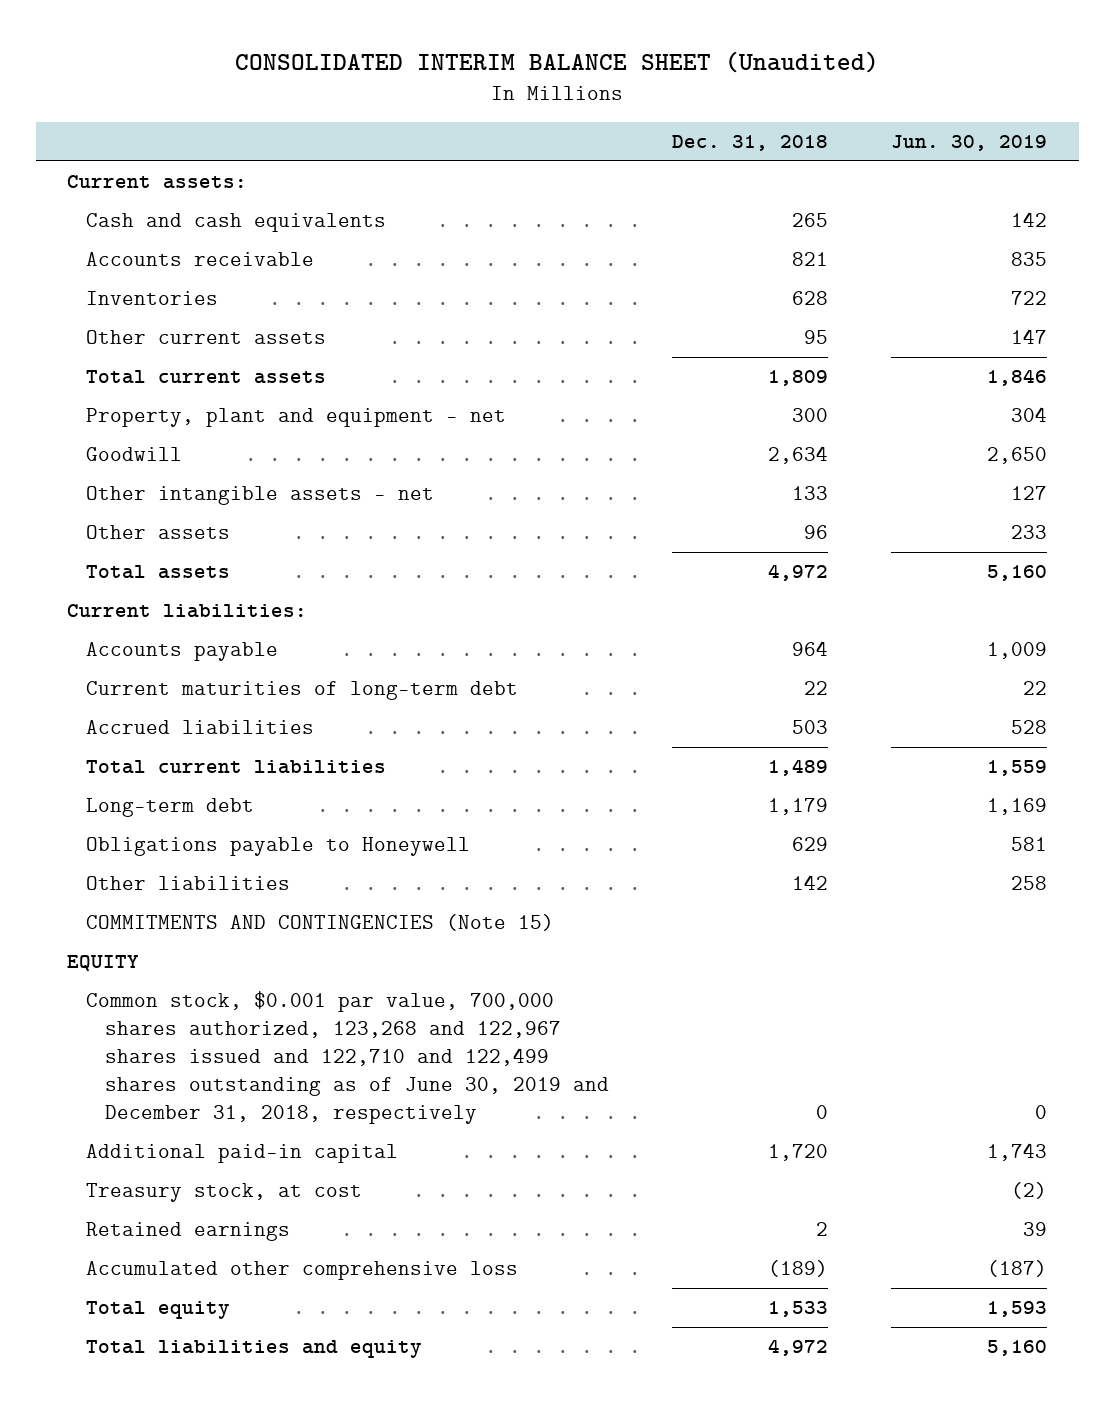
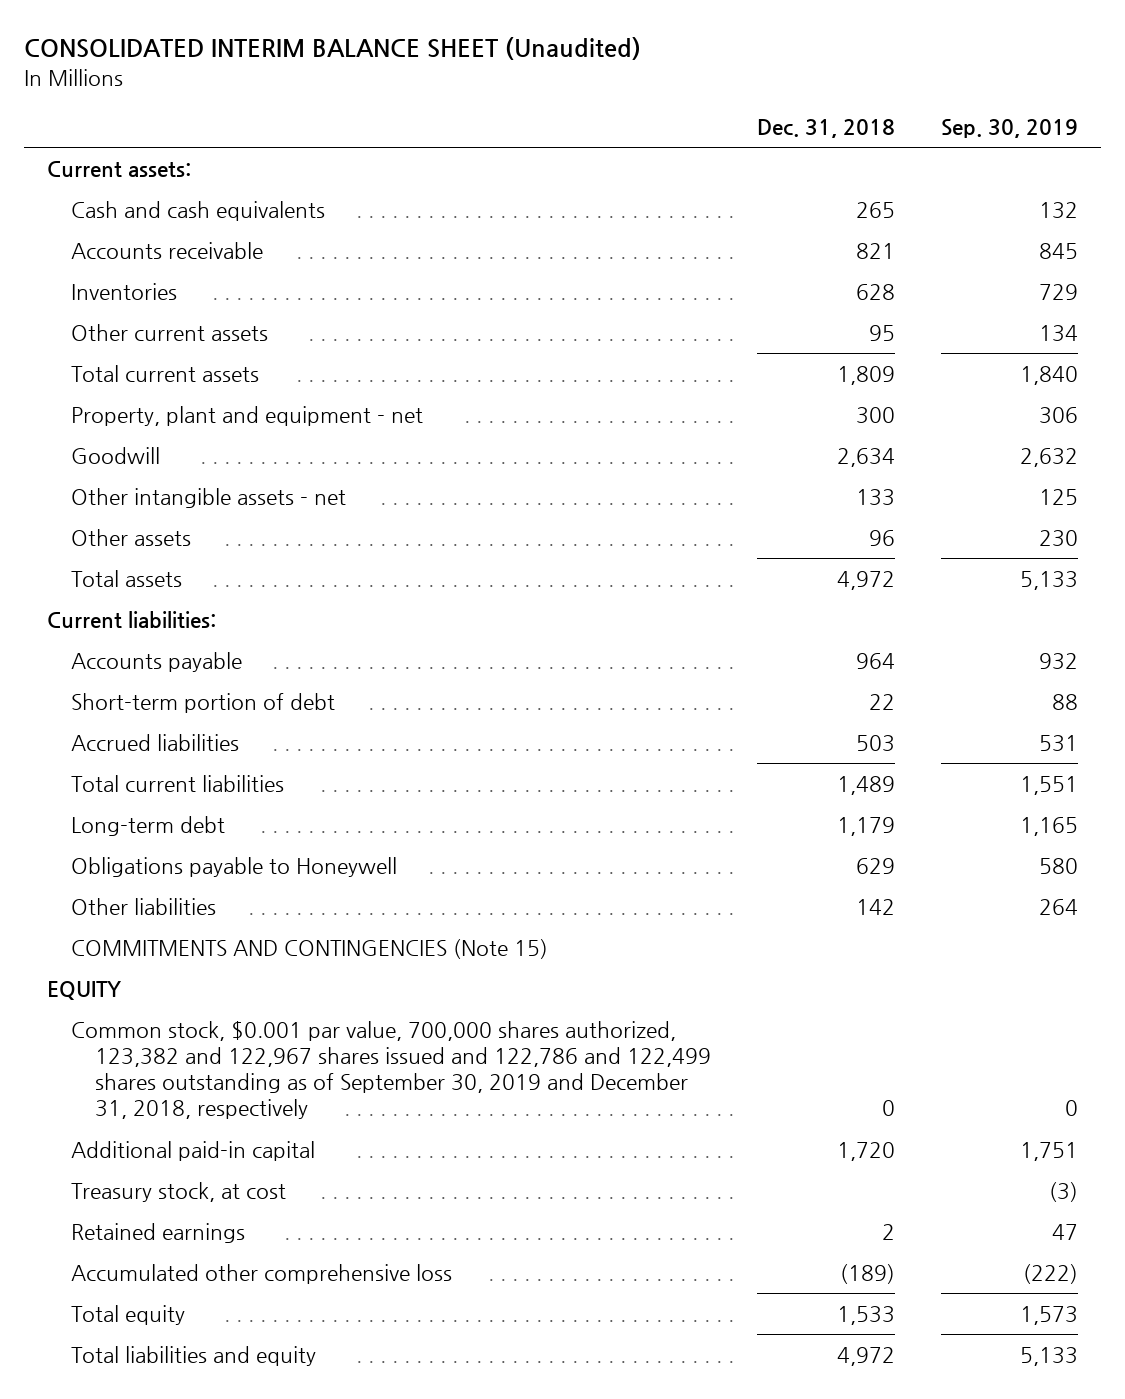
- | Dec. 31, 2018 | Jun. 30, 2019
+ | Dec. 31, 2018 | Sep. 30, 2019
- Current maturities of long-term debt | 22 | 22
+ Short-term portion of debt | 22 | 88
- Common stock, $0.001 par value, 700,000 shares authorized, 123,268 and 122,967 shares issued and 122,710 and 122,499 shares outstanding as of June 30, 2019 and December 31, 2018, respectively | 0 | 0
+ Common stock, $0.001 par value, 700,000 shares authorized, 123,382 and 122,967 shares issued and 122,786 and 122,499 shares outstanding as of September 30, 2019 and December 31, 2018, respectively | 0 | 0

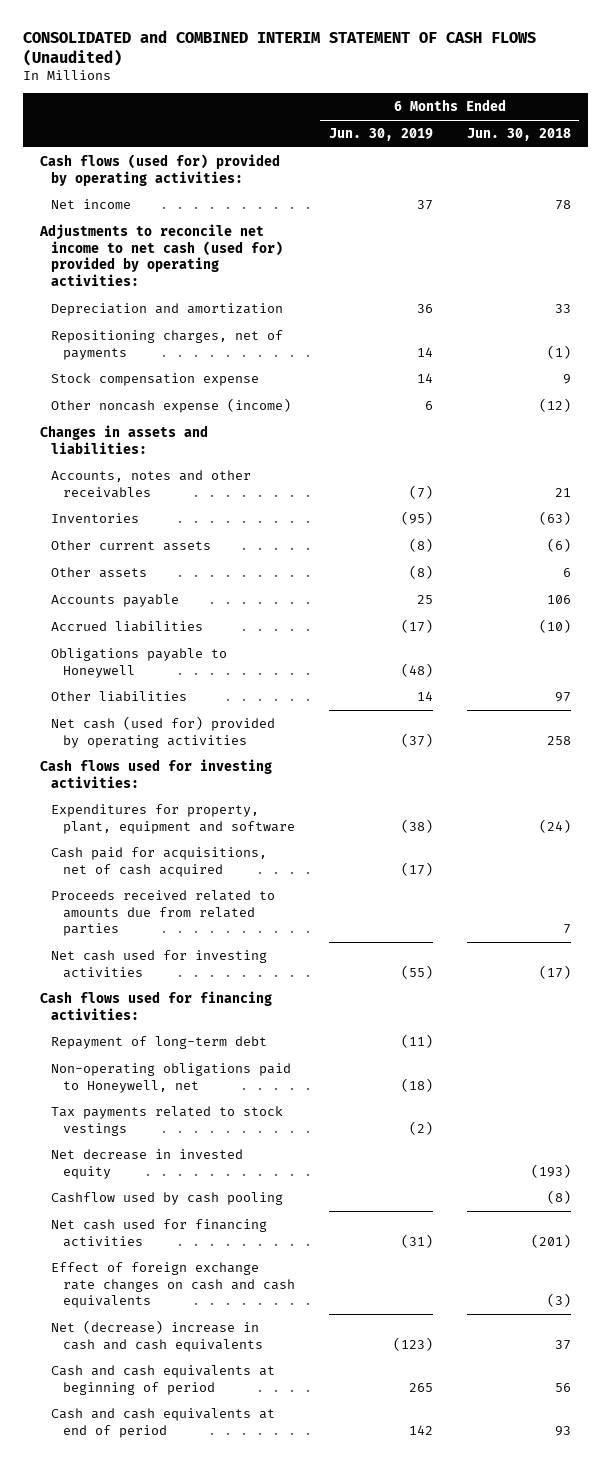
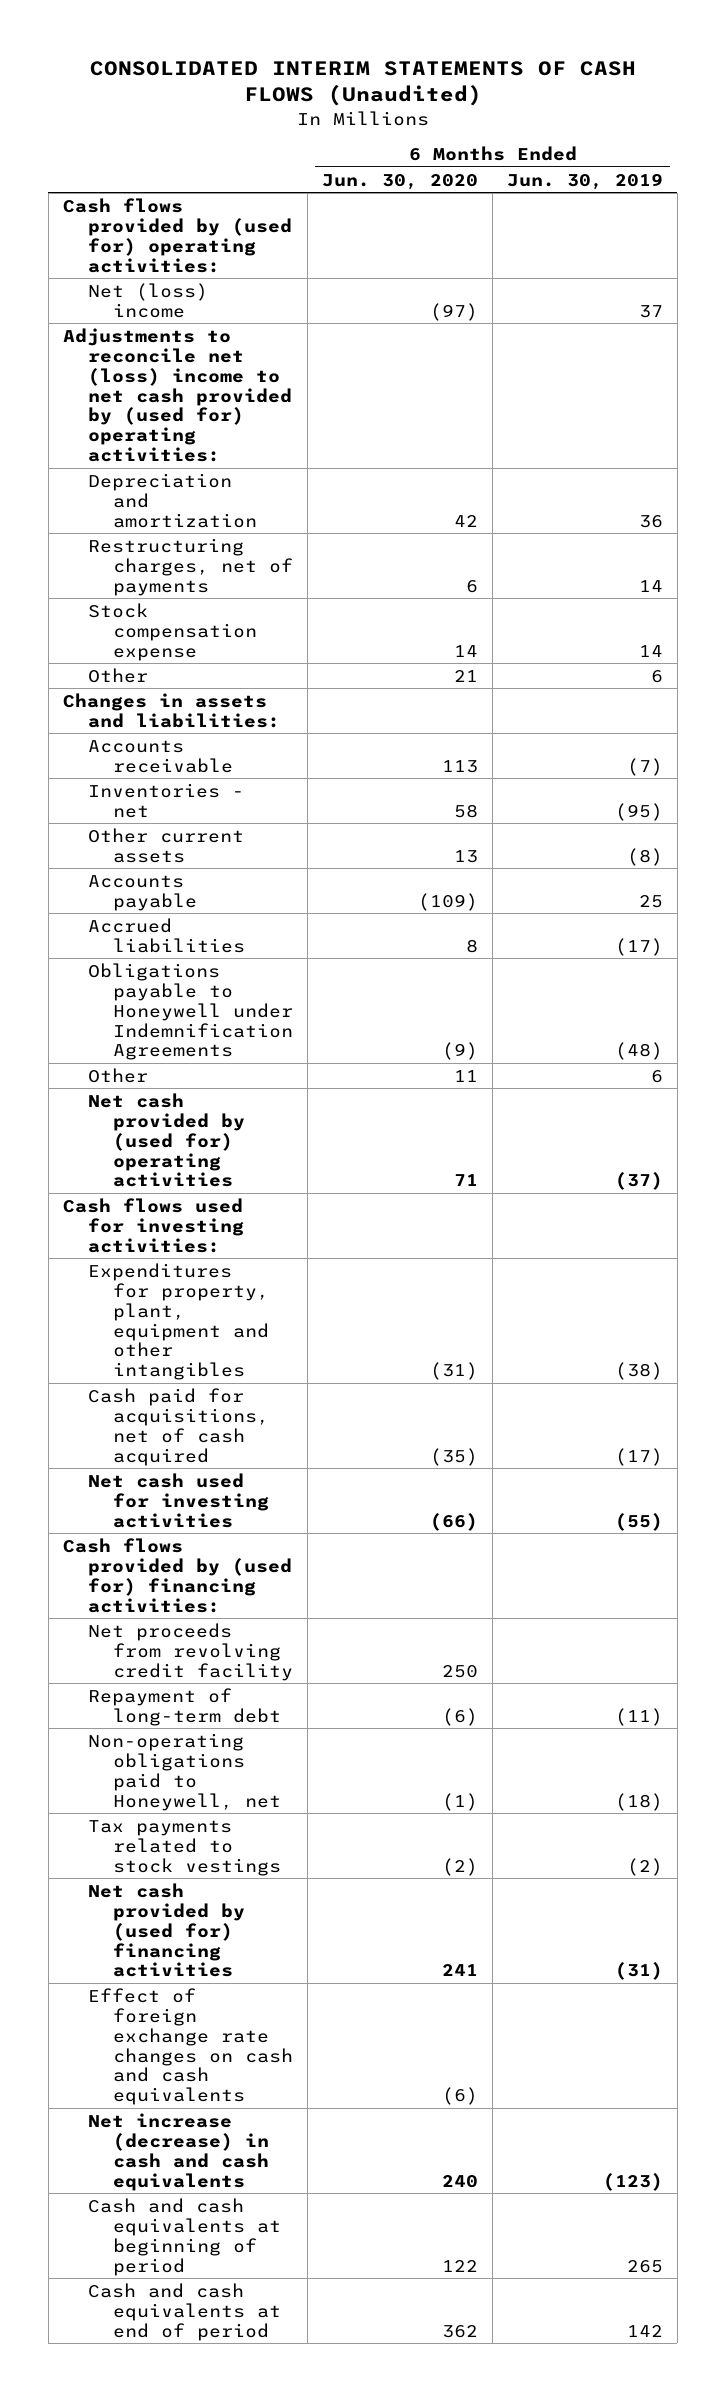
- CONSOLIDATED and COMBINED INTERIM STATEMENT OF CASH FLOWS (Unaudited)
+ CONSOLIDATED INTERIM STATEMENTS OF CASH FLOWS (Unaudited)
- | 6 Months Ended Jun. 30, 2019 | 6 Months Ended Jun. 30, 2018
+ | 6 Months Ended Jun. 30, 2020 | 6 Months Ended Jun. 30, 2019
- Cash flows (used for) provided by operating activities:
- Net income | 37 | 78
- Adjustments to reconcile net income to net cash (used for) provided by operating activities:
+ Cash flows provided by (used for) operating activities:
+ Net (loss) income | (97) | 37
+ Adjustments to reconcile net (loss) income to net cash provided by (used for) operating activities:
- Repositioning charges, net of payments | 14 | (1)
+ Restructuring charges, net of payments | 6 | 14
- Other noncash expense (income) | 6 | (12)
+ Other | 21 | 6
- Accounts, notes and other receivables | (7) | 21
- Inventories | (95) | (63)
+ Accounts receivable | 113 | (7)
+ Inventories - net | 58 | (95)
- Other assets | (8) | 6
- Obligations payable to Honeywell | (48) |
- Other liabilities | 14 | 97
- Net cash (used for) provided by operating activities | (37) | 258
+ Obligations payable to Honeywell under Indemnification Agreements | (9) | (48)
+ Other | 11 | 6
+ Net cash provided by (used for) operating activities | 71 | (37)
- Expenditures for property, plant, equipment and software | (38) | (24)
+ Expenditures for property, plant, equipment and other intangibles | (31) | (38)
- Proceeds received related to amounts due from related parties | | 7
- Cash flows used for financing activities:
+ Cash flows provided by (used for) financing activities:
+ Net proceeds from revolving credit facility | 250 |
- Net decrease in invested equity | | (193)
- Cashflow used by cash pooling | | (8)
- Net cash used for financing activities | (31) | (201)
+ Net cash provided by (used for) financing activities | 241 | (31)
- Net (decrease) increase in cash and cash equivalents | (123) | 37
+ Net increase (decrease) in cash and cash equivalents | 240 | (123)

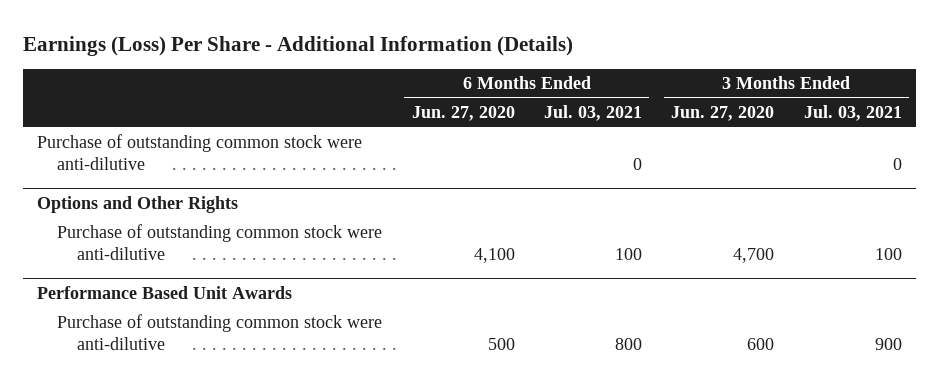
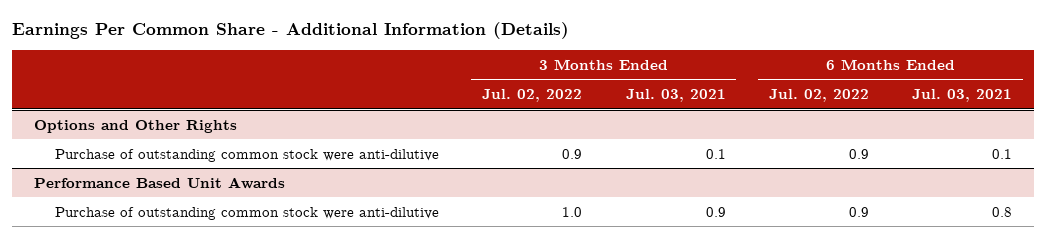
- Earnings (Loss) Per Share - Additional Information (Details)
+ Earnings Per Common Share - Additional Information (Details)
- | 6 Months Ended Jun. 27, 2020 | 6 Months Ended Jul. 03, 2021 | 3 Months Ended Jun. 27, 2020 | 3 Months Ended Jul. 03, 2021
+ | 3 Months Ended Jul. 02, 2022 | 3 Months Ended Jul. 03, 2021 | 6 Months Ended Jul. 02, 2022 | 6 Months Ended Jul. 03, 2021
- Purchase of outstanding common stock were anti-dilutive | | 0 | | 0
@ Options and Other Rights
- Purchase of outstanding common stock were anti-dilutive | 4,100 | 100 | 4,700 | 100
+ Purchase of outstanding common stock were anti-dilutive | 0.9 | 0.1 | 0.9 | 0.1
@ Performance Based Unit Awards
- Purchase of outstanding common stock were anti-dilutive | 500 | 800 | 600 | 900
+ Purchase of outstanding common stock were anti-dilutive | 1.0 | 0.9 | 0.9 | 0.8

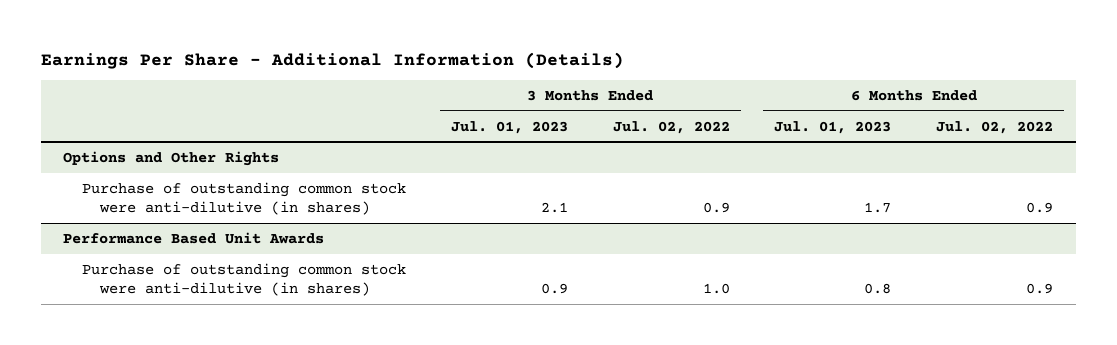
- Earnings Per Common Share - Additional Information (Details)
+ Earnings Per Share - Additional Information (Details)
- | 3 Months Ended Jul. 02, 2022 | 3 Months Ended Jul. 03, 2021 | 6 Months Ended Jul. 02, 2022 | 6 Months Ended Jul. 03, 2021
+ | 3 Months Ended Jul. 01, 2023 | 3 Months Ended Jul. 02, 2022 | 6 Months Ended Jul. 01, 2023 | 6 Months Ended Jul. 02, 2022
@ Options and Other Rights
- Purchase of outstanding common stock were anti-dilutive | 0.9 | 0.1 | 0.9 | 0.1
+ Purchase of outstanding common stock were anti-dilutive (in shares) | 2.1 | 0.9 | 1.7 | 0.9
@ Performance Based Unit Awards
- Purchase of outstanding common stock were anti-dilutive | 1.0 | 0.9 | 0.9 | 0.8
+ Purchase of outstanding common stock were anti-dilutive (in shares) | 0.9 | 1.0 | 0.8 | 0.9

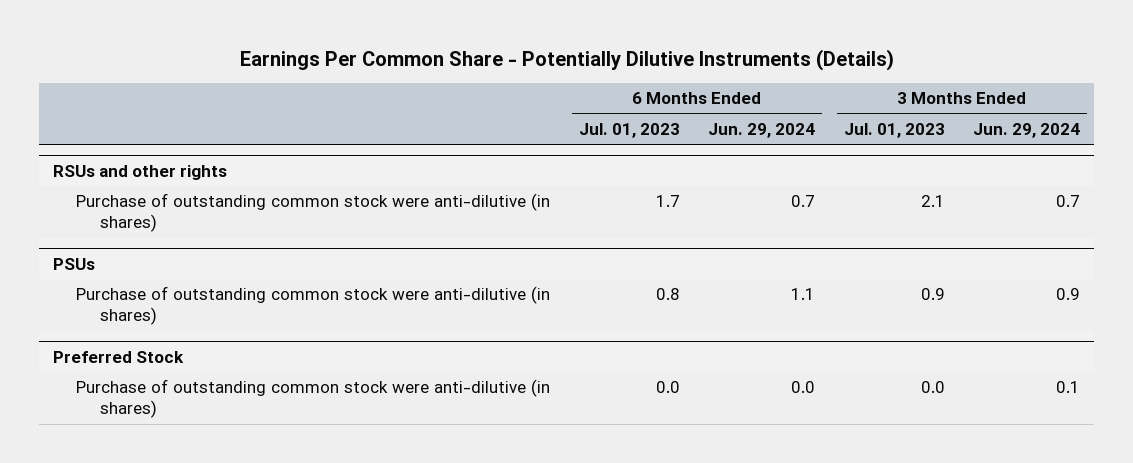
- Earnings Per Share - Additional Information (Details)
+ Earnings Per Common Share - Potentially Dilutive Instruments (Details)
- | 3 Months Ended Jul. 01, 2023 | 3 Months Ended Jul. 02, 2022 | 6 Months Ended Jul. 01, 2023 | 6 Months Ended Jul. 02, 2022
+ | 6 Months Ended Jul. 01, 2023 | 6 Months Ended Jun. 29, 2024 | 3 Months Ended Jul. 01, 2023 | 3 Months Ended Jun. 29, 2024
- Options and Other Rights
+ RSUs and other rights
- Performance Based Unit Awards
+ PSUs
+ Preferred Stock
+ Purchase of outstanding common stock were anti-dilutive (in shares) | 0.0 | 0.0 | 0.0 | 0.1

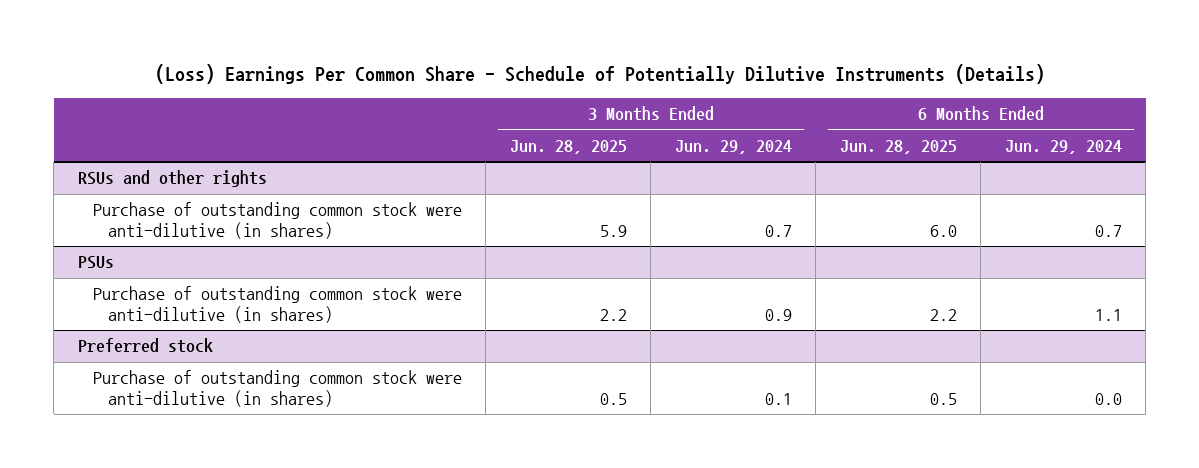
- Earnings Per Common Share - Potentially Dilutive Instruments (Details)
+ (Loss) Earnings Per Common Share - Schedule of Potentially Dilutive Instruments (Details)
- | 6 Months Ended Jul. 01, 2023 | 6 Months Ended Jun. 29, 2024 | 3 Months Ended Jul. 01, 2023 | 3 Months Ended Jun. 29, 2024
+ | 3 Months Ended Jun. 28, 2025 | 3 Months Ended Jun. 29, 2024 | 6 Months Ended Jun. 28, 2025 | 6 Months Ended Jun. 29, 2024
- Preferred Stock
+ Preferred stock

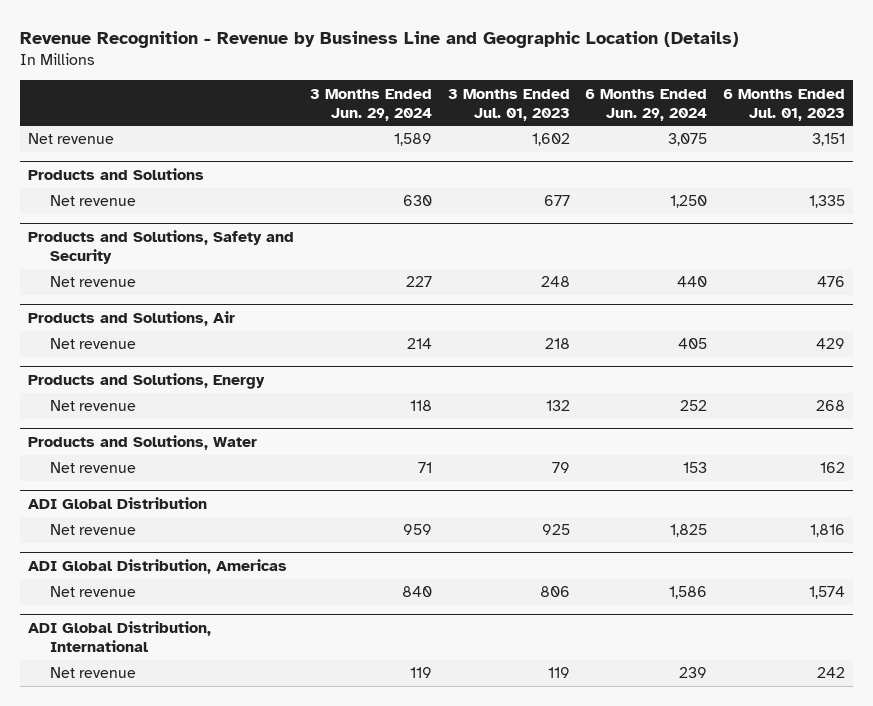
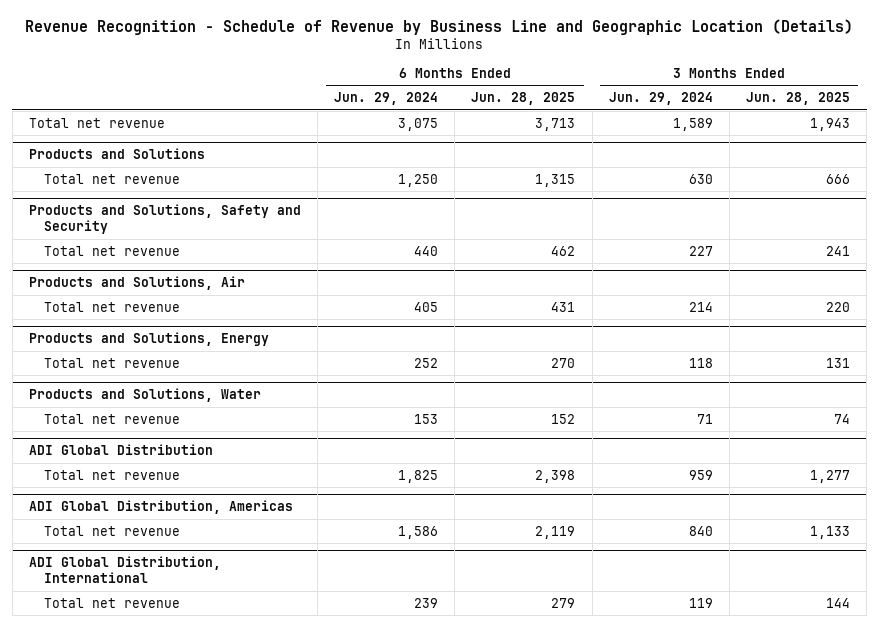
- Revenue Recognition - Revenue by Business Line and Geographic Location (Details)
+ Revenue Recognition - Schedule of Revenue by Business Line and Geographic Location (Details)
- | 3 Months Ended Jun. 29, 2024 | 3 Months Ended Jul. 01, 2023 | 6 Months Ended Jun. 29, 2024 | 6 Months Ended Jul. 01, 2023
+ | 6 Months Ended Jun. 29, 2024 | 6 Months Ended Jun. 28, 2025 | 3 Months Ended Jun. 29, 2024 | 3 Months Ended Jun. 28, 2025
- Net revenue | 1,589 | 1,602 | 3,075 | 3,151
+ Total net revenue | 3,075 | 3,713 | 1,589 | 1,943
@ Products and Solutions
- Net revenue | 630 | 677 | 1,250 | 1,335
+ Total net revenue | 1,250 | 1,315 | 630 | 666
@ Products and Solutions, Safety and Security
- Net revenue | 227 | 248 | 440 | 476
+ Total net revenue | 440 | 462 | 227 | 241
@ Products and Solutions, Air
- Net revenue | 214 | 218 | 405 | 429
+ Total net revenue | 405 | 431 | 214 | 220
@ Products and Solutions, Energy
- Net revenue | 118 | 132 | 252 | 268
+ Total net revenue | 252 | 270 | 118 | 131
@ Products and Solutions, Water
- Net revenue | 71 | 79 | 153 | 162
+ Total net revenue | 153 | 152 | 71 | 74
@ ADI Global Distribution
- Net revenue | 959 | 925 | 1,825 | 1,816
+ Total net revenue | 1,825 | 2,398 | 959 | 1,277
@ ADI Global Distribution, Americas
- Net revenue | 840 | 806 | 1,586 | 1,574
+ Total net revenue | 1,586 | 2,119 | 840 | 1,133
@ ADI Global Distribution, International
- Net revenue | 119 | 119 | 239 | 242
+ Total net revenue | 239 | 279 | 119 | 144

